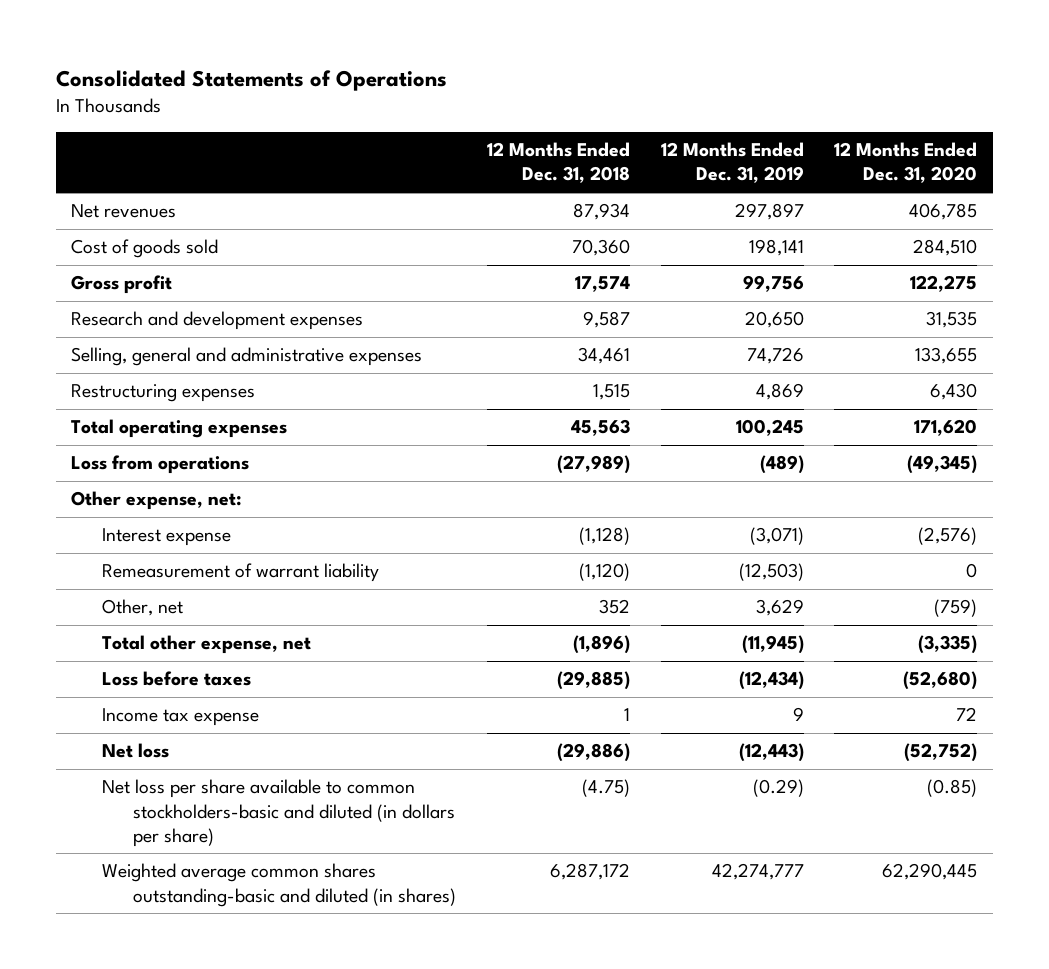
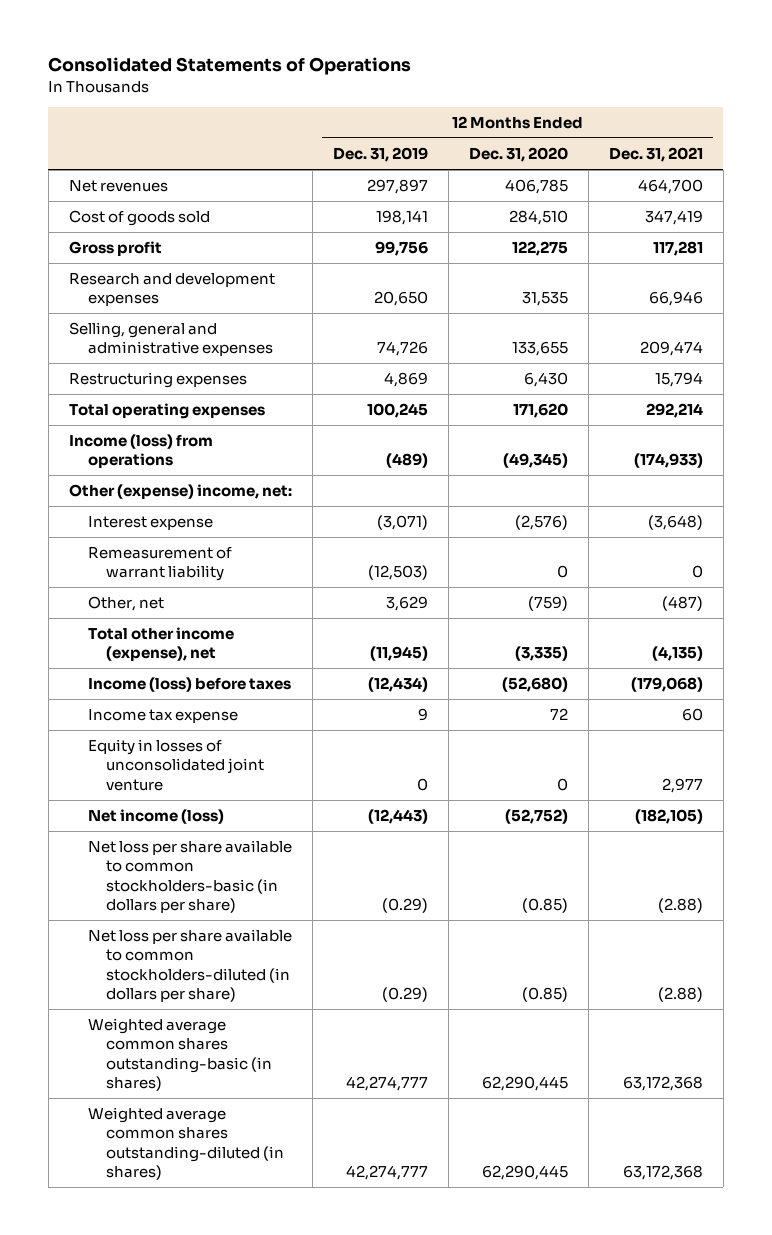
- | 12 Months Ended Dec. 31, 2018 | 12 Months Ended Dec. 31, 2019 | 12 Months Ended Dec. 31, 2020
+ | 12 Months Ended Dec. 31, 2019 | 12 Months Ended Dec. 31, 2020 | 12 Months Ended Dec. 31, 2021
- Loss from operations | (27,989) | (489) | (49,345)
- Other expense, net:
+ Income (loss) from operations | (489) | (49,345) | (174,933)
+ Other (expense) income, net:
- Total other expense, net | (1,896) | (11,945) | (3,335)
- Loss before taxes | (29,885) | (12,434) | (52,680)
+ Total other income (expense), net | (11,945) | (3,335) | (4,135)
+ Income (loss) before taxes | (12,434) | (52,680) | (179,068)
- Net loss | (29,886) | (12,443) | (52,752)
- Net loss per share available to common stockholders-basic and diluted (in dollars per share) | (4.75) | (0.29) | (0.85)
- Weighted average common shares outstanding-basic and diluted (in shares) | 6,287,172 | 42,274,777 | 62,290,445
+ Equity in losses of unconsolidated joint venture | 0 | 0 | 2,977
+ Net income (loss) | (12,443) | (52,752) | (182,105)
+ Net loss per share available to common stockholders-basic (in dollars per share) | (0.29) | (0.85) | (2.88)
+ Net loss per share available to common stockholders-diluted (in dollars per share) | (0.29) | (0.85) | (2.88)
+ Weighted average common shares outstanding-basic (in shares) | 42,274,777 | 62,290,445 | 63,172,368
+ Weighted average common shares outstanding-diluted (in shares) | 42,274,777 | 62,290,445 | 63,172,368

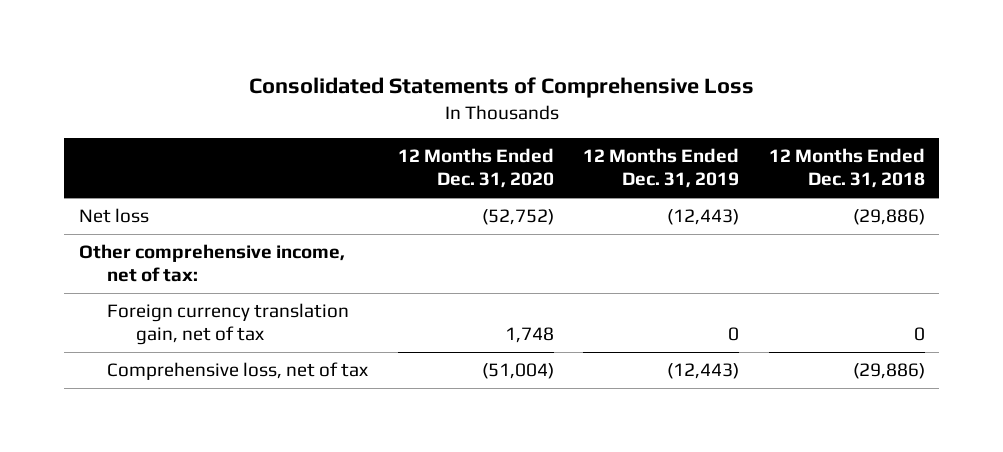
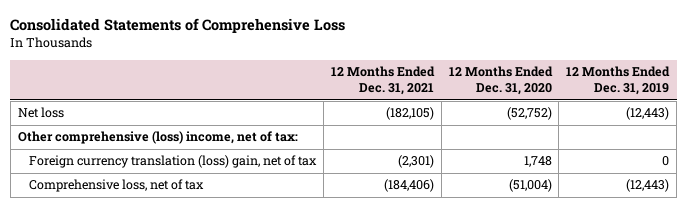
- | 12 Months Ended Dec. 31, 2020 | 12 Months Ended Dec. 31, 2019 | 12 Months Ended Dec. 31, 2018
+ | 12 Months Ended Dec. 31, 2021 | 12 Months Ended Dec. 31, 2020 | 12 Months Ended Dec. 31, 2019
- Other comprehensive income, net of tax:
- Foreign currency translation gain, net of tax | 1,748 | 0 | 0
+ Other comprehensive (loss) income, net of tax:
+ Foreign currency translation (loss) gain, net of tax | (2,301) | 1,748 | 0

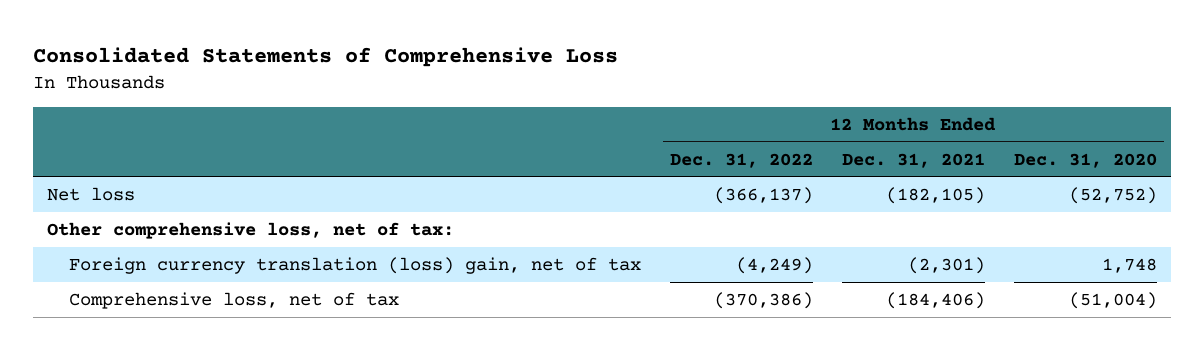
- | 12 Months Ended Dec. 31, 2021 | 12 Months Ended Dec. 31, 2020 | 12 Months Ended Dec. 31, 2019
+ | 12 Months Ended Dec. 31, 2022 | 12 Months Ended Dec. 31, 2021 | 12 Months Ended Dec. 31, 2020
- Other comprehensive (loss) income, net of tax:
+ Other comprehensive loss, net of tax:

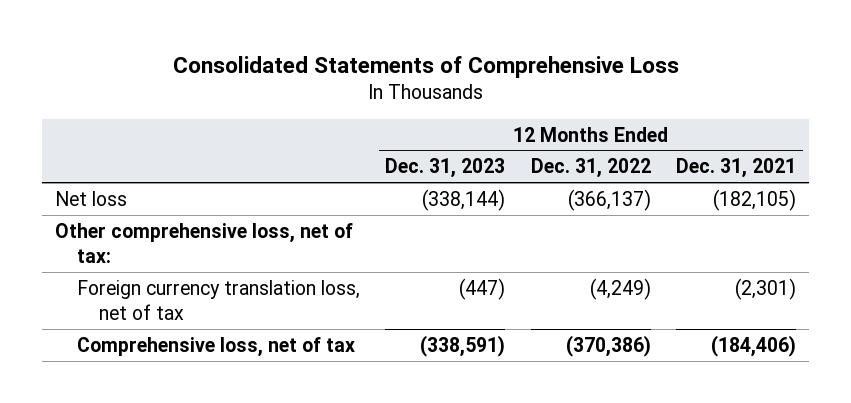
- | 12 Months Ended Dec. 31, 2022 | 12 Months Ended Dec. 31, 2021 | 12 Months Ended Dec. 31, 2020
+ | 12 Months Ended Dec. 31, 2023 | 12 Months Ended Dec. 31, 2022 | 12 Months Ended Dec. 31, 2021
- Foreign currency translation (loss) gain, net of tax | (4,249) | (2,301) | 1,748
+ Foreign currency translation loss, net of tax | (447) | (4,249) | (2,301)

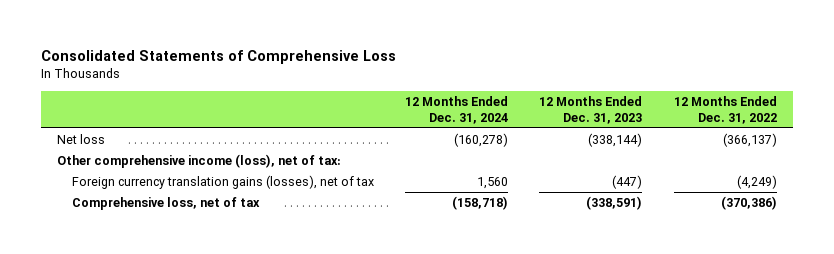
- | 12 Months Ended Dec. 31, 2023 | 12 Months Ended Dec. 31, 2022 | 12 Months Ended Dec. 31, 2021
+ | 12 Months Ended Dec. 31, 2024 | 12 Months Ended Dec. 31, 2023 | 12 Months Ended Dec. 31, 2022
- Other comprehensive loss, net of tax:
- Foreign currency translation loss, net of tax | (447) | (4,249) | (2,301)
+ Other comprehensive income (loss), net of tax:
+ Foreign currency translation gains (losses), net of tax | 1,560 | (447) | (4,249)

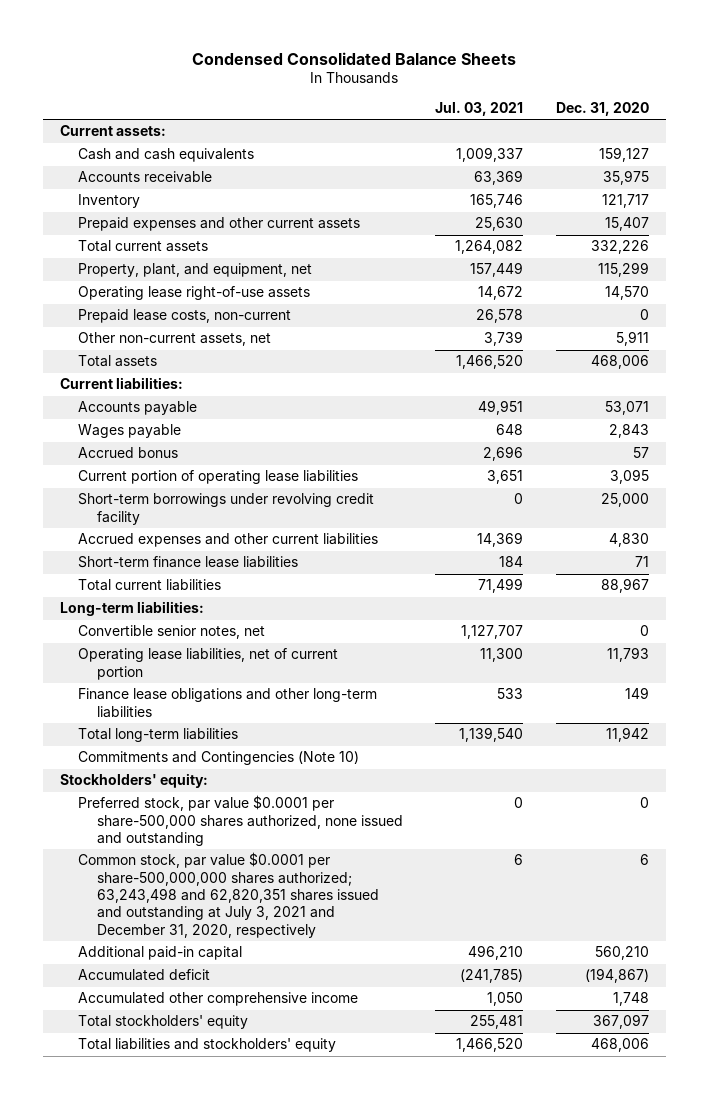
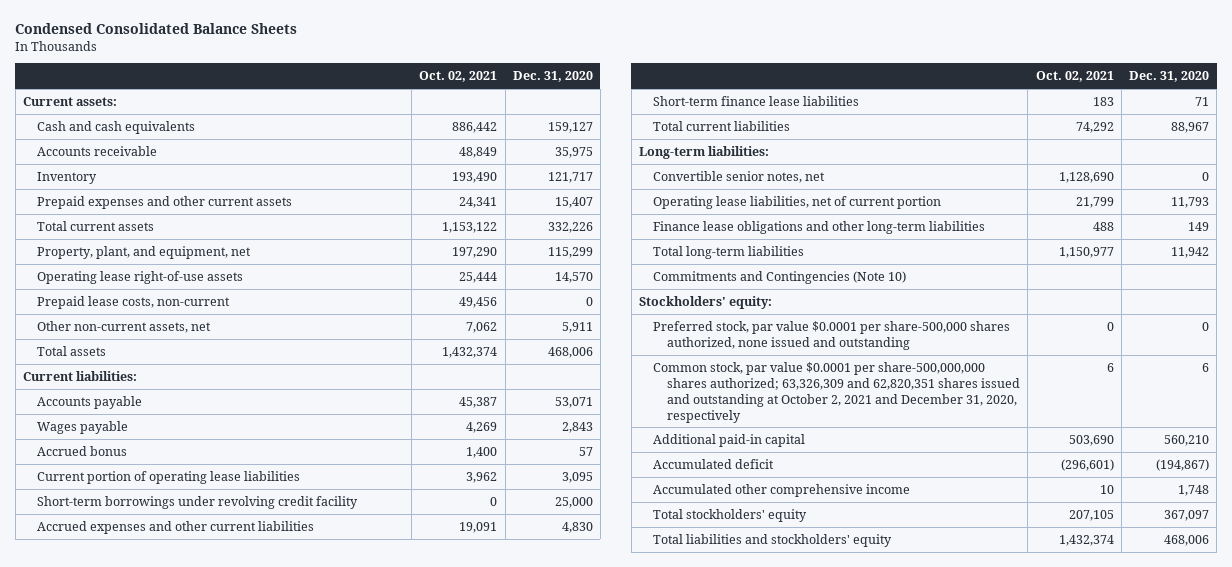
- | Jul. 03, 2021 | Dec. 31, 2020
+ | Oct. 02, 2021 | Dec. 31, 2020
- Common stock, par value $0.0001 per share-500,000,000 shares authorized; 63,243,498 and 62,820,351 shares issued and outstanding at July 3, 2021 and December 31, 2020, respectively | 6 | 6
+ Common stock, par value $0.0001 per share-500,000,000 shares authorized; 63,326,309 and 62,820,351 shares issued and outstanding at October 2, 2021 and December 31, 2020, respectively | 6 | 6

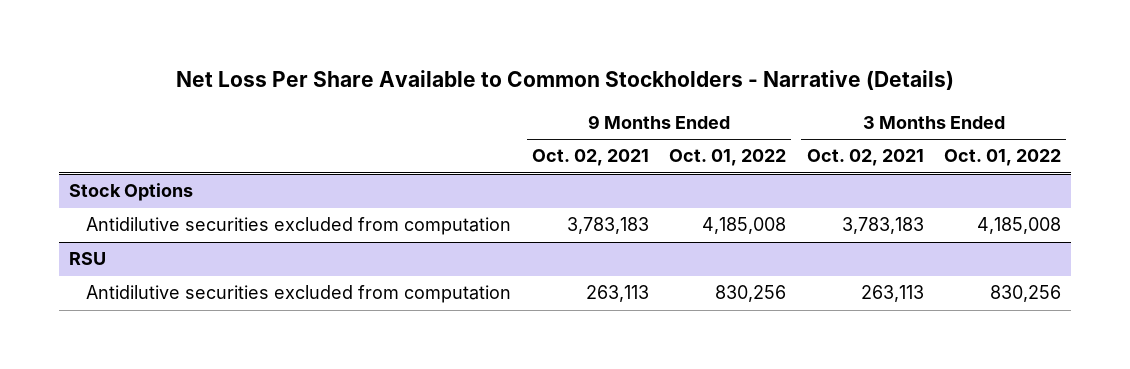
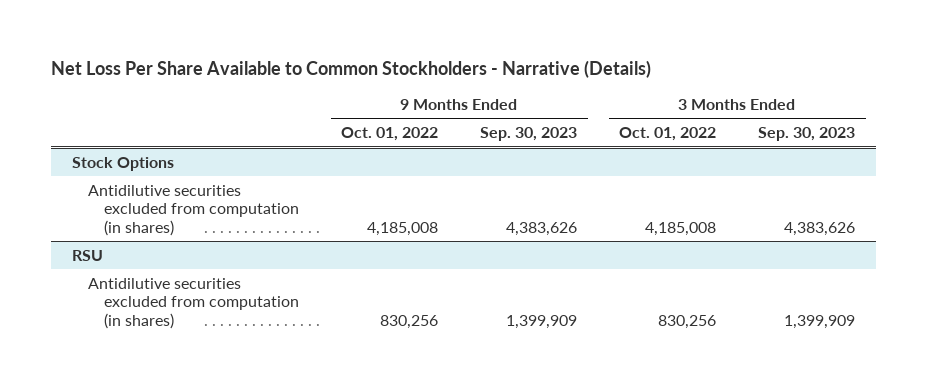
- | 9 Months Ended Oct. 02, 2021 | 9 Months Ended Oct. 01, 2022 | 3 Months Ended Oct. 02, 2021 | 3 Months Ended Oct. 01, 2022
+ | 9 Months Ended Oct. 01, 2022 | 9 Months Ended Sep. 30, 2023 | 3 Months Ended Oct. 01, 2022 | 3 Months Ended Sep. 30, 2023
@ Stock Options
- Antidilutive securities excluded from computation | 3,783,183 | 4,185,008 | 3,783,183 | 4,185,008
+ Antidilutive securities excluded from computation (in shares) | 4,185,008 | 4,383,626 | 4,185,008 | 4,383,626
@ RSU
- Antidilutive securities excluded from computation | 263,113 | 830,256 | 263,113 | 830,256
+ Antidilutive securities excluded from computation (in shares) | 830,256 | 1,399,909 | 830,256 | 1,399,909

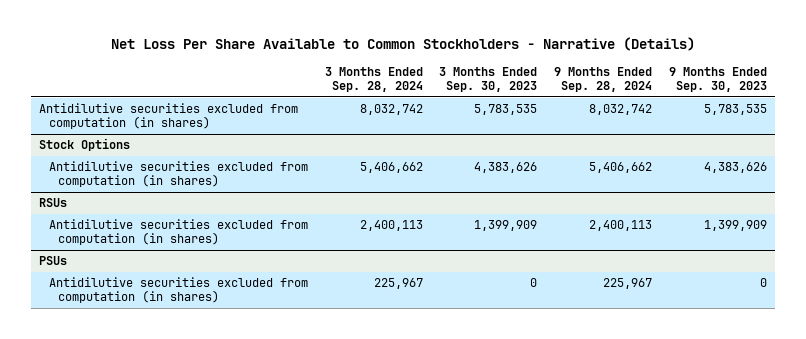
- | 9 Months Ended Oct. 01, 2022 | 9 Months Ended Sep. 30, 2023 | 3 Months Ended Oct. 01, 2022 | 3 Months Ended Sep. 30, 2023
+ | 3 Months Ended Sep. 28, 2024 | 3 Months Ended Sep. 30, 2023 | 9 Months Ended Sep. 28, 2024 | 9 Months Ended Sep. 30, 2023
+ Antidilutive securities excluded from computation (in shares) | 8,032,742 | 5,783,535 | 8,032,742 | 5,783,535
- RSU
+ RSUs
+ PSUs
+ Antidilutive securities excluded from computation (in shares) | 225,967 | 0 | 225,967 | 0

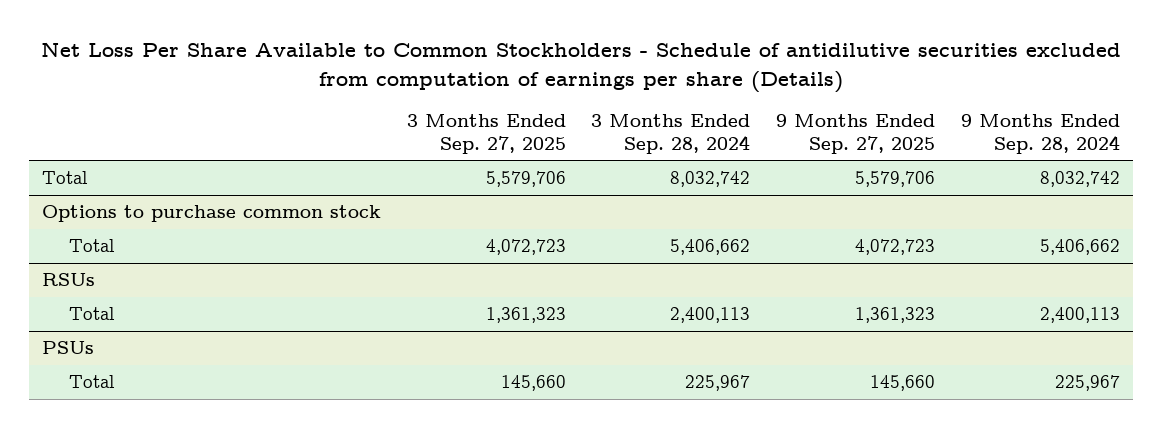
- Net Loss Per Share Available to Common Stockholders - Narrative (Details)
+ Net Loss Per Share Available to Common Stockholders - Schedule of antidilutive securities excluded from computation of earnings per share (Details)
- | 3 Months Ended Sep. 28, 2024 | 3 Months Ended Sep. 30, 2023 | 9 Months Ended Sep. 28, 2024 | 9 Months Ended Sep. 30, 2023
+ | 3 Months Ended Sep. 27, 2025 | 3 Months Ended Sep. 28, 2024 | 9 Months Ended Sep. 27, 2025 | 9 Months Ended Sep. 28, 2024
- Antidilutive securities excluded from computation (in shares) | 8,032,742 | 5,783,535 | 8,032,742 | 5,783,535
- Stock Options
- Antidilutive securities excluded from computation (in shares) | 5,406,662 | 4,383,626 | 5,406,662 | 4,383,626
+ Total | 5,579,706 | 8,032,742 | 5,579,706 | 8,032,742
+ Options to purchase common stock
+ Total | 4,072,723 | 5,406,662 | 4,072,723 | 5,406,662
@ RSUs
- Antidilutive securities excluded from computation (in shares) | 2,400,113 | 1,399,909 | 2,400,113 | 1,399,909
+ Total | 1,361,323 | 2,400,113 | 1,361,323 | 2,400,113
@ PSUs
- Antidilutive securities excluded from computation (in shares) | 225,967 | 0 | 225,967 | 0
+ Total | 145,660 | 225,967 | 145,660 | 225,967

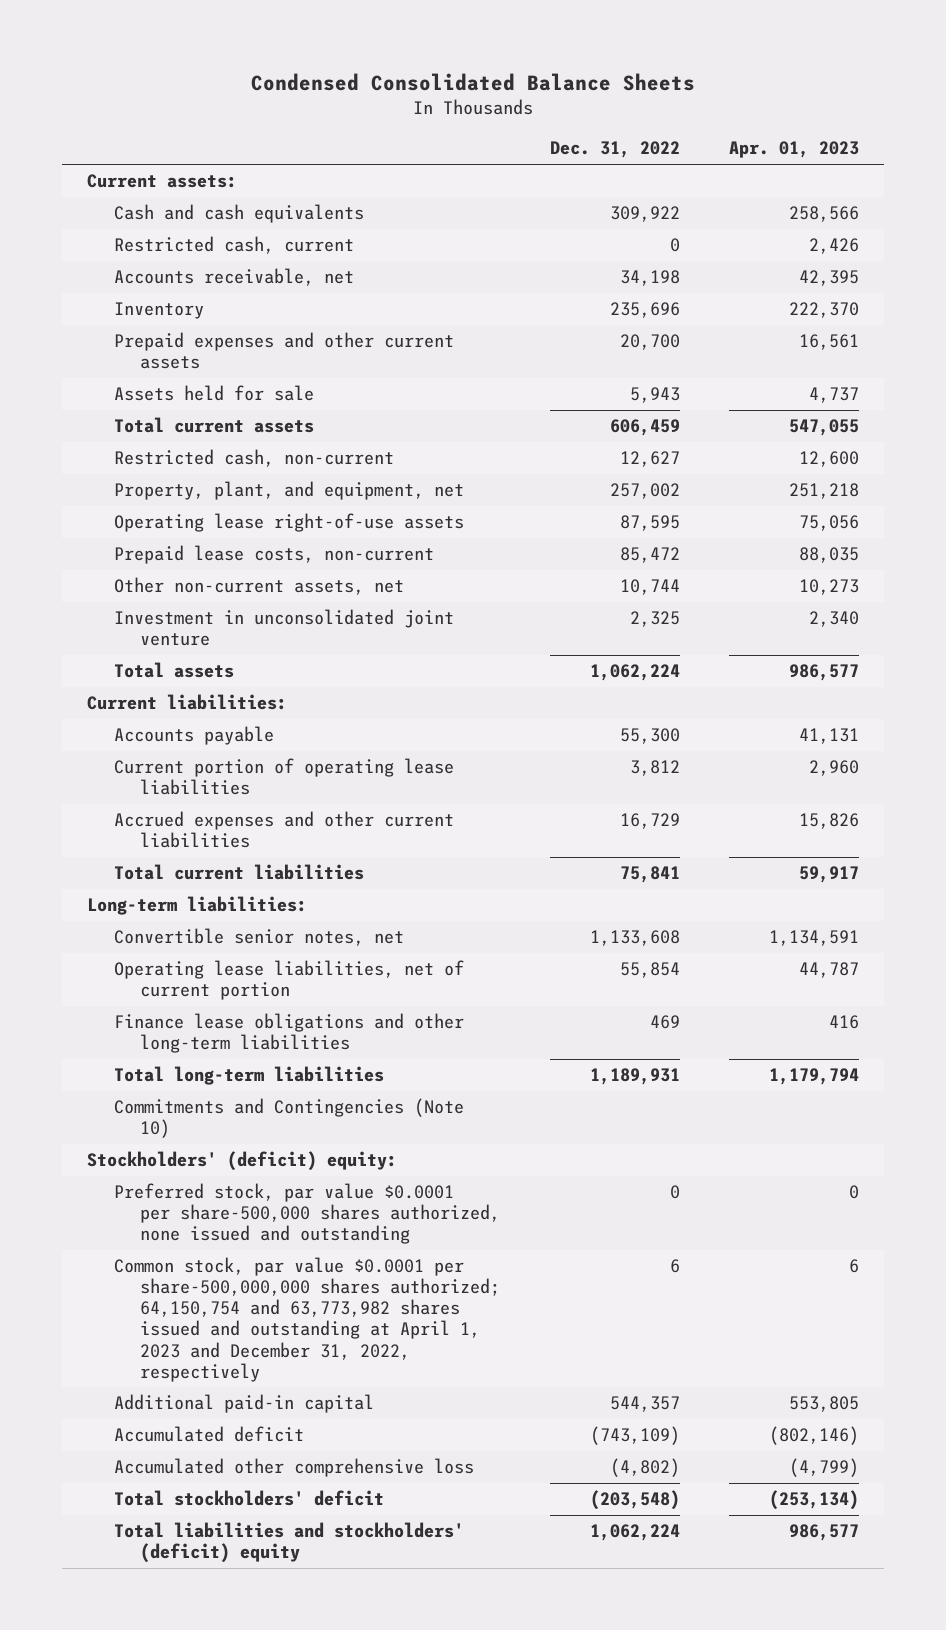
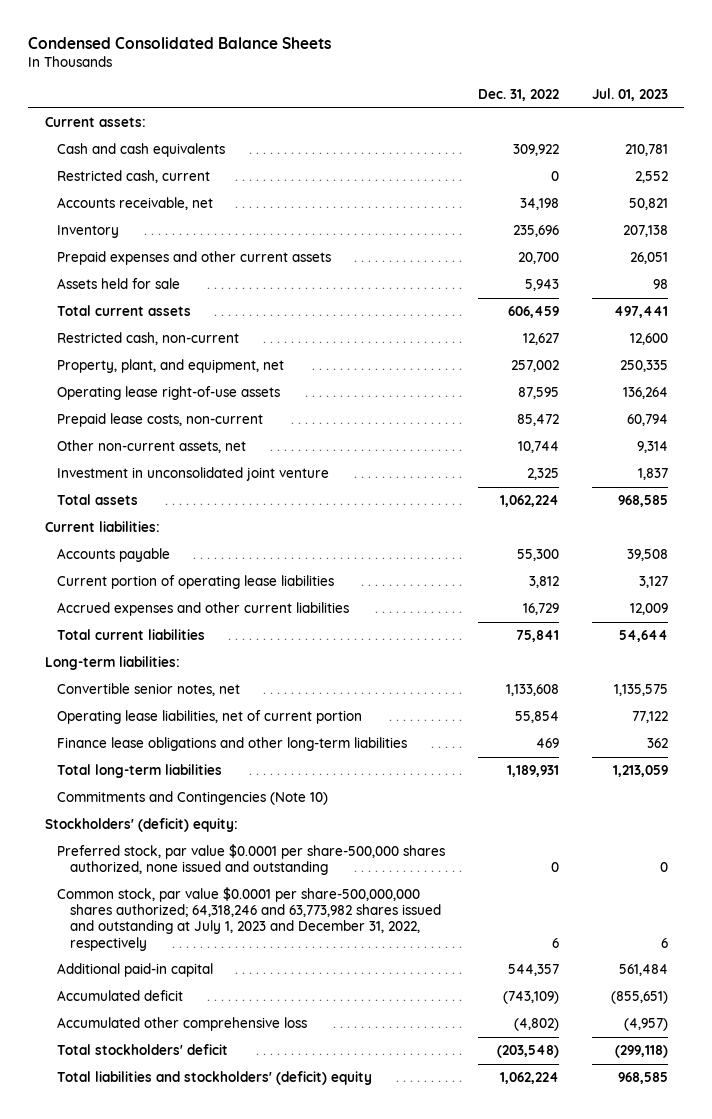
- | Dec. 31, 2022 | Apr. 01, 2023
+ | Dec. 31, 2022 | Jul. 01, 2023
- Common stock, par value $0.0001 per share-500,000,000 shares authorized; 64,150,754 and 63,773,982 shares issued and outstanding at April 1, 2023 and December 31, 2022, respectively | 6 | 6
+ Common stock, par value $0.0001 per share-500,000,000 shares authorized; 64,318,246 and 63,773,982 shares issued and outstanding at July 1, 2023 and December 31, 2022, respectively | 6 | 6

